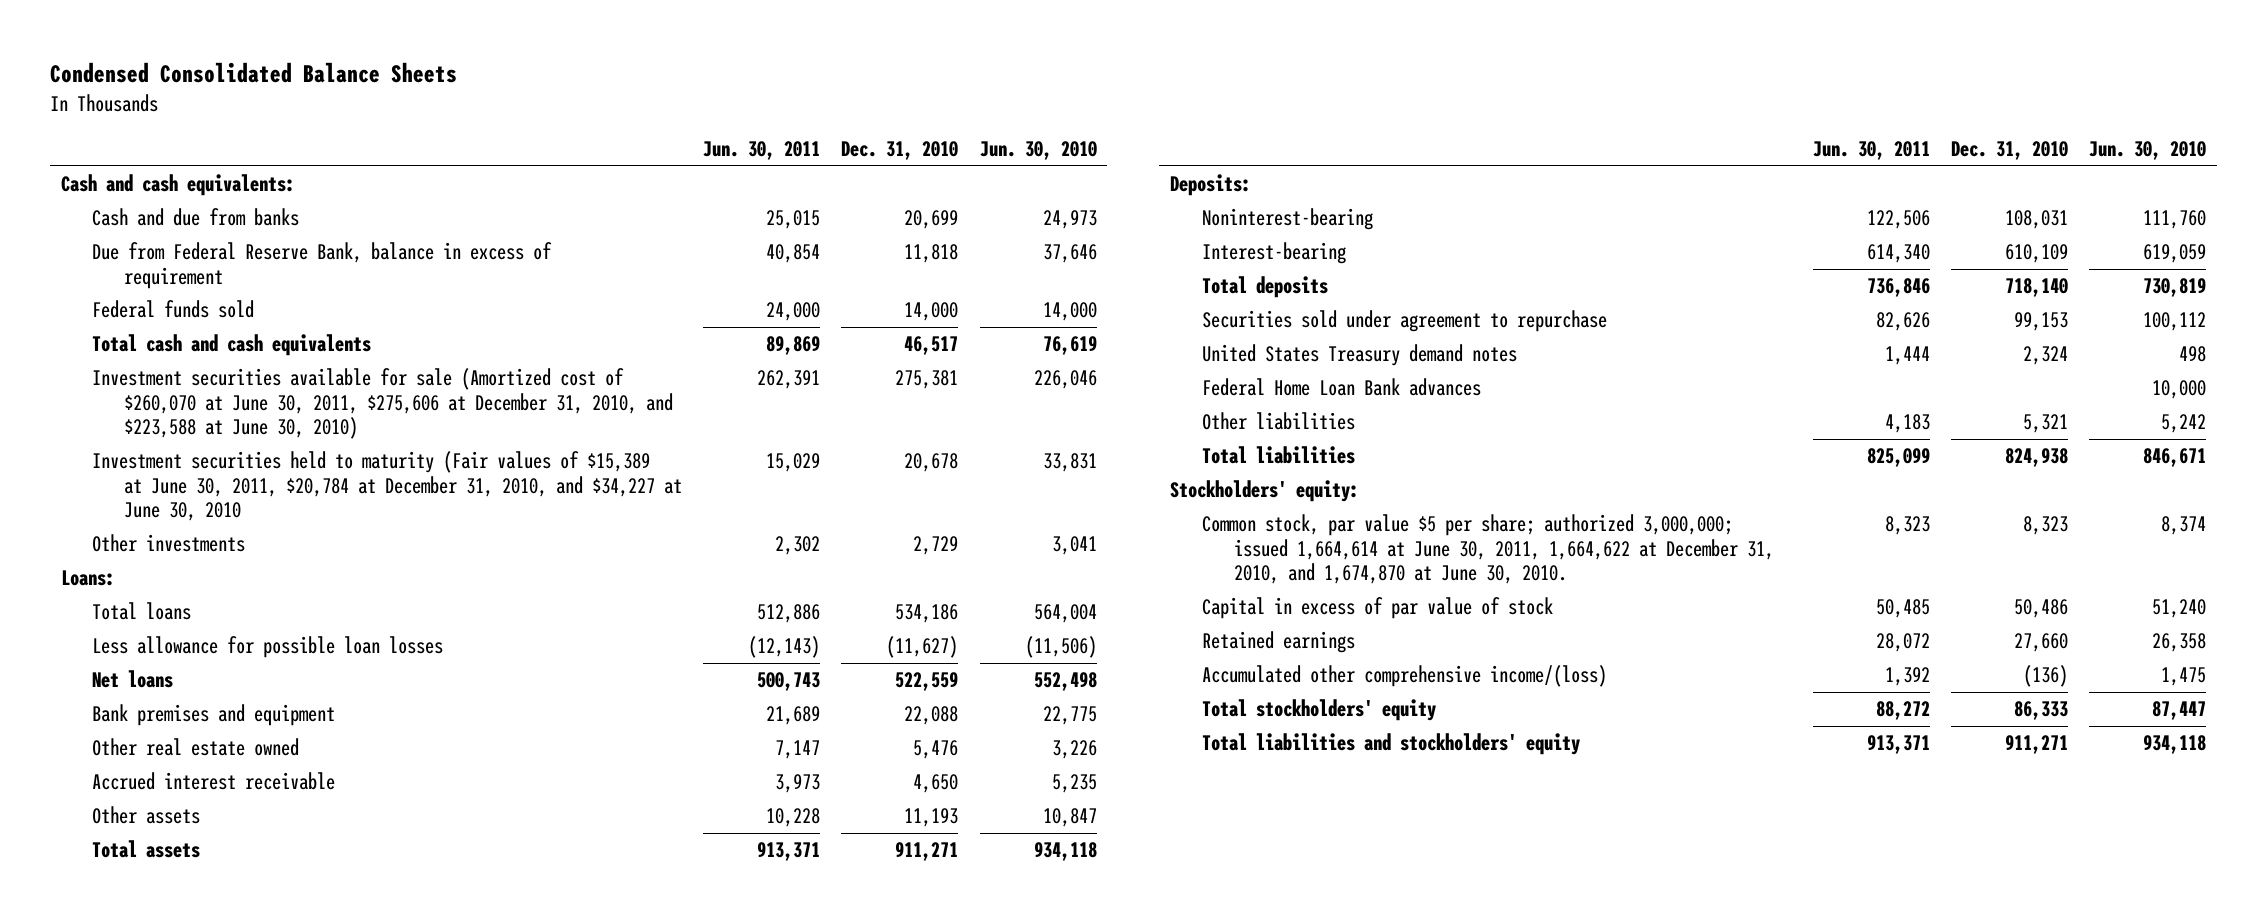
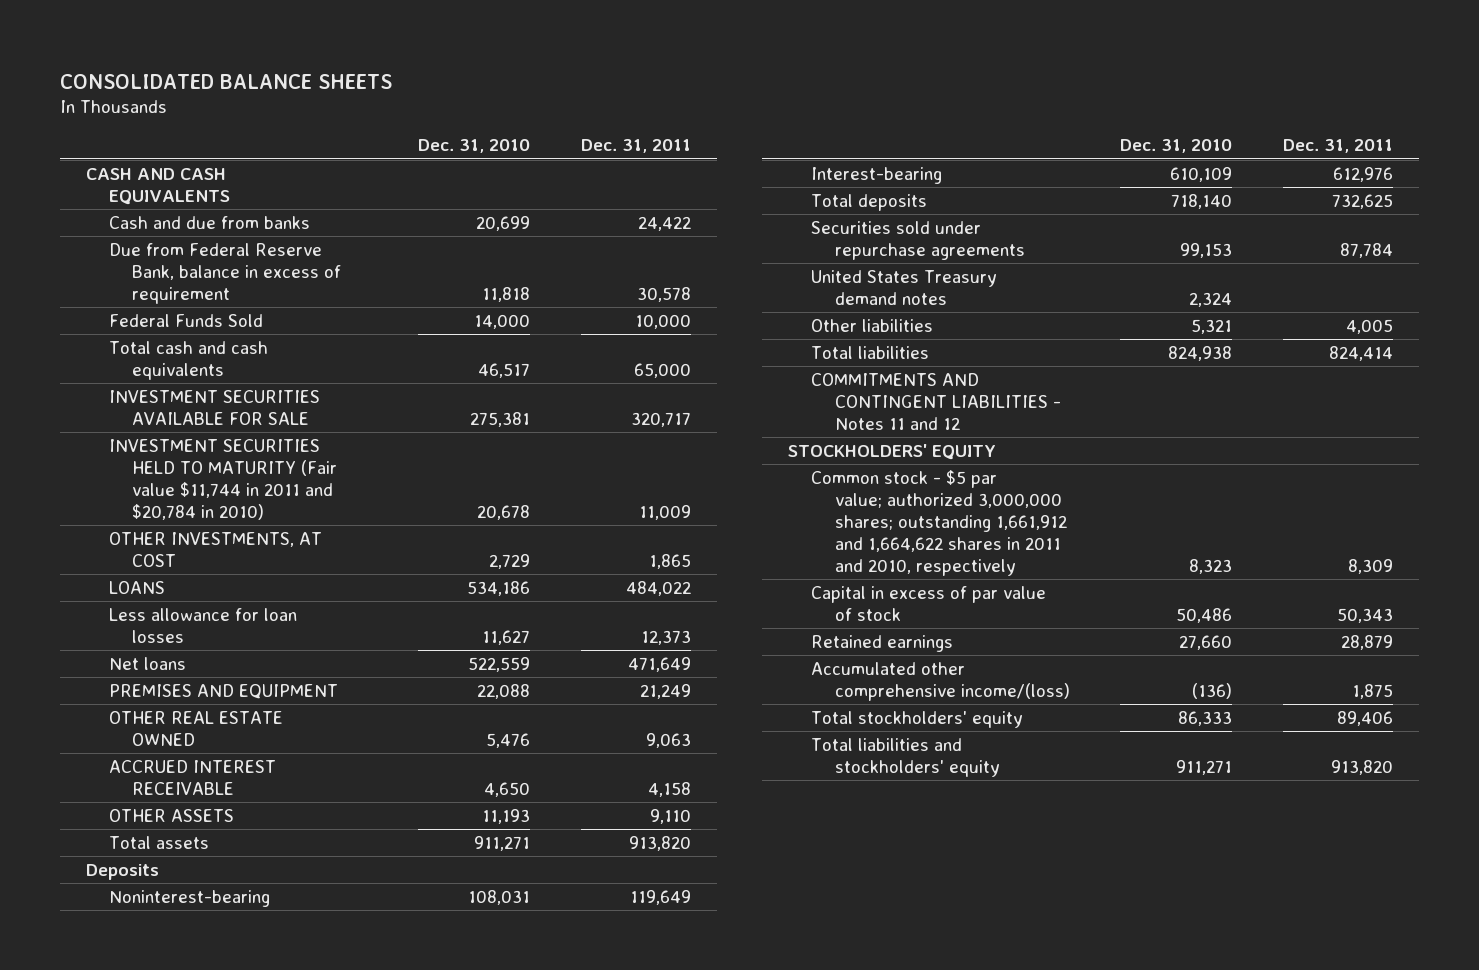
- Condensed Consolidated Balance Sheets
+ CONSOLIDATED BALANCE SHEETS
- | Jun. 30, 2011 | Dec. 31, 2010 | Jun. 30, 2010
+ | Dec. 31, 2010 | Dec. 31, 2011
- Cash and cash equivalents:
+ CASH AND CASH EQUIVALENTS
- Federal funds sold | 24,000 | 14,000 | 14,000
+ Federal Funds Sold | 14,000 | 10,000
- Investment securities available for sale (Amortized cost of $260,070 at June 30, 2011, $275,606 at December 31, 2010, and $223,588 at June 30, 2010) | 262,391 | 275,381 | 226,046
- Investment securities held to maturity (Fair values of $15,389 at June 30, 2011, $20,784 at December 31, 2010, and $34,227 at June 30, 2010 | 15,029 | 20,678 | 33,831
- Other investments | 2,302 | 2,729 | 3,041
- Loans:
- Total loans | 512,886 | 534,186 | 564,004
- Less allowance for possible loan losses | (12,143) | (11,627) | (11,506)
+ INVESTMENT SECURITIES AVAILABLE FOR SALE | 275,381 | 320,717
+ INVESTMENT SECURITIES HELD TO MATURITY (Fair value $11,744 in 2011 and $20,784 in 2010) | 20,678 | 11,009
+ OTHER INVESTMENTS, AT COST | 2,729 | 1,865
+ LOANS | 534,186 | 484,022
+ Less allowance for loan losses | 11,627 | 12,373
- Bank premises and equipment | 21,689 | 22,088 | 22,775
- Other real estate owned | 7,147 | 5,476 | 3,226
- Accrued interest receivable | 3,973 | 4,650 | 5,235
- Other assets | 10,228 | 11,193 | 10,847
+ PREMISES AND EQUIPMENT | 22,088 | 21,249
+ OTHER REAL ESTATE OWNED | 5,476 | 9,063
+ ACCRUED INTEREST RECEIVABLE | 4,650 | 4,158
+ OTHER ASSETS | 11,193 | 9,110
- Deposits:
+ Deposits
- Securities sold under agreement to repurchase | 82,626 | 99,153 | 100,112
+ Securities sold under repurchase agreements | 99,153 | 87,784
- Federal Home Loan Bank advances | | | 10,000
- Stockholders' equity:
- Common stock, par value $5 per share; authorized 3,000,000; issued 1,664,614 at June 30, 2011, 1,664,622 at December 31, 2010, and 1,674,870 at June 30, 2010. | 8,323 | 8,323 | 8,374
+ COMMITMENTS AND CONTINGENT LIABILITIES - Notes 11 and 12
+ STOCKHOLDERS' EQUITY
+ Common stock - $5 par value; authorized 3,000,000 shares; outstanding 1,661,912 and 1,664,622 shares in 2011 and 2010, respectively | 8,323 | 8,309

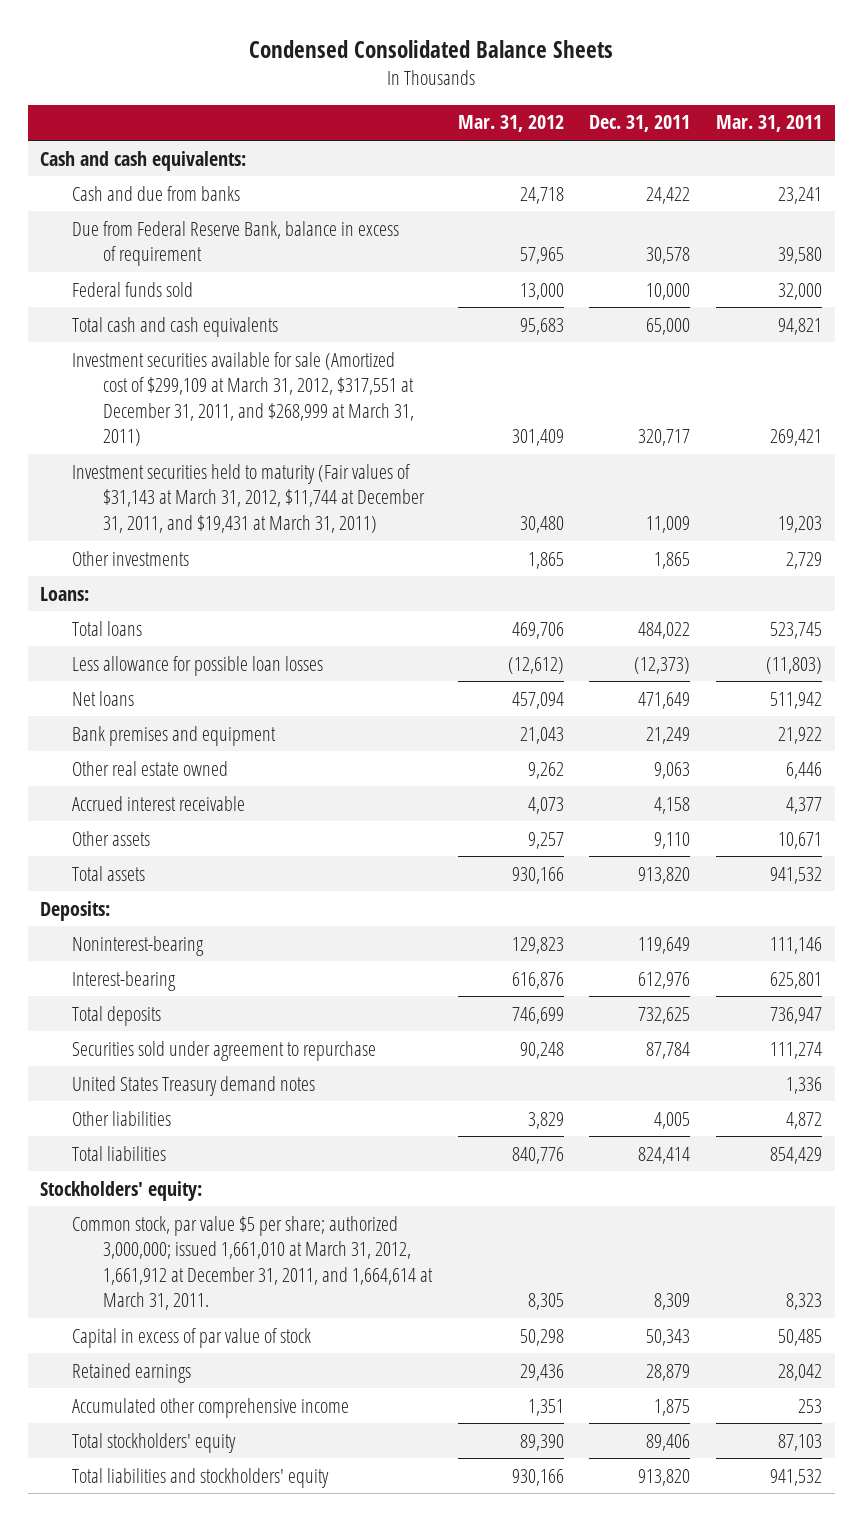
- CONSOLIDATED BALANCE SHEETS
+ Condensed Consolidated Balance Sheets
- | Dec. 31, 2010 | Dec. 31, 2011
+ | Mar. 31, 2012 | Dec. 31, 2011 | Mar. 31, 2011
- CASH AND CASH EQUIVALENTS
+ Cash and cash equivalents:
- Federal Funds Sold | 14,000 | 10,000
+ Federal funds sold | 13,000 | 10,000 | 32,000
- INVESTMENT SECURITIES AVAILABLE FOR SALE | 275,381 | 320,717
- INVESTMENT SECURITIES HELD TO MATURITY (Fair value $11,744 in 2011 and $20,784 in 2010) | 20,678 | 11,009
- OTHER INVESTMENTS, AT COST | 2,729 | 1,865
- LOANS | 534,186 | 484,022
- Less allowance for loan losses | 11,627 | 12,373
+ Investment securities available for sale (Amortized cost of $299,109 at March 31, 2012, $317,551 at December 31, 2011, and $268,999 at March 31, 2011) | 301,409 | 320,717 | 269,421
+ Investment securities held to maturity (Fair values of $31,143 at March 31, 2012, $11,744 at December 31, 2011, and $19,431 at March 31, 2011) | 30,480 | 11,009 | 19,203
+ Other investments | 1,865 | 1,865 | 2,729
+ Loans:
+ Total loans | 469,706 | 484,022 | 523,745
+ Less allowance for possible loan losses | (12,612) | (12,373) | (11,803)
- PREMISES AND EQUIPMENT | 22,088 | 21,249
- OTHER REAL ESTATE OWNED | 5,476 | 9,063
- ACCRUED INTEREST RECEIVABLE | 4,650 | 4,158
- OTHER ASSETS | 11,193 | 9,110
+ Bank premises and equipment | 21,043 | 21,249 | 21,922
+ Other real estate owned | 9,262 | 9,063 | 6,446
+ Accrued interest receivable | 4,073 | 4,158 | 4,377
+ Other assets | 9,257 | 9,110 | 10,671
- Deposits
+ Deposits:
- Securities sold under repurchase agreements | 99,153 | 87,784
+ Securities sold under agreement to repurchase | 90,248 | 87,784 | 111,274
- COMMITMENTS AND CONTINGENT LIABILITIES - Notes 11 and 12
- STOCKHOLDERS' EQUITY
- Common stock - $5 par value; authorized 3,000,000 shares; outstanding 1,661,912 and 1,664,622 shares in 2011 and 2010, respectively | 8,323 | 8,309
+ Stockholders' equity:
+ Common stock, par value $5 per share; authorized 3,000,000; issued 1,661,010 at March 31, 2012, 1,661,912 at December 31, 2011, and 1,664,614 at March 31, 2011. | 8,305 | 8,309 | 8,323
- Accumulated other comprehensive income/(loss) | (136) | 1,875
+ Accumulated other comprehensive income | 1,351 | 1,875 | 253

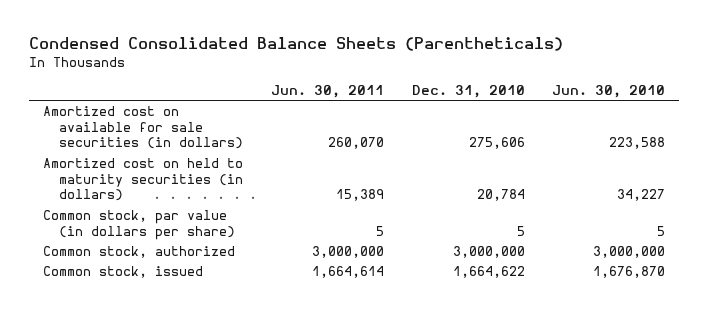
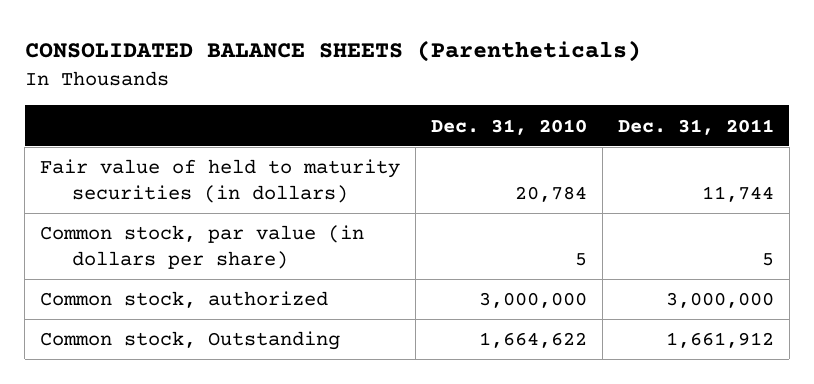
- Condensed Consolidated Balance Sheets (Parentheticals)
+ CONSOLIDATED BALANCE SHEETS (Parentheticals)
- | Jun. 30, 2011 | Dec. 31, 2010 | Jun. 30, 2010
+ | Dec. 31, 2010 | Dec. 31, 2011
- Amortized cost on available for sale securities (in dollars) | 260,070 | 275,606 | 223,588
- Amortized cost on held to maturity securities (in dollars) | 15,389 | 20,784 | 34,227
+ Fair value of held to maturity securities (in dollars) | 20,784 | 11,744
- Common stock, issued | 1,664,614 | 1,664,622 | 1,676,870
+ Common stock, Outstanding | 1,664,622 | 1,661,912

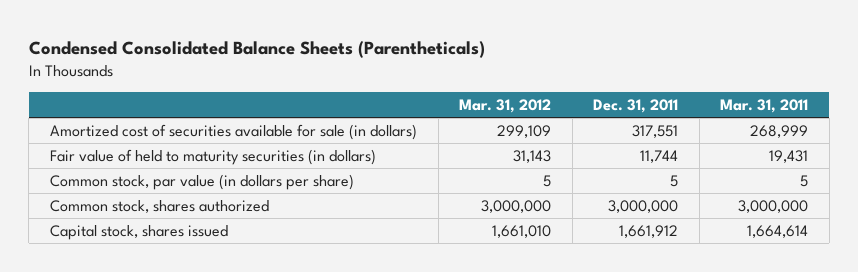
- CONSOLIDATED BALANCE SHEETS (Parentheticals)
+ Condensed Consolidated Balance Sheets (Parentheticals)
- | Dec. 31, 2010 | Dec. 31, 2011
+ | Mar. 31, 2012 | Dec. 31, 2011 | Mar. 31, 2011
+ Amortized cost of securities available for sale (in dollars) | 299,109 | 317,551 | 268,999
- Common stock, authorized | 3,000,000 | 3,000,000
- Common stock, Outstanding | 1,664,622 | 1,661,912
+ Common stock, shares authorized | 3,000,000 | 3,000,000 | 3,000,000
+ Capital stock, shares issued | 1,661,010 | 1,661,912 | 1,664,614

